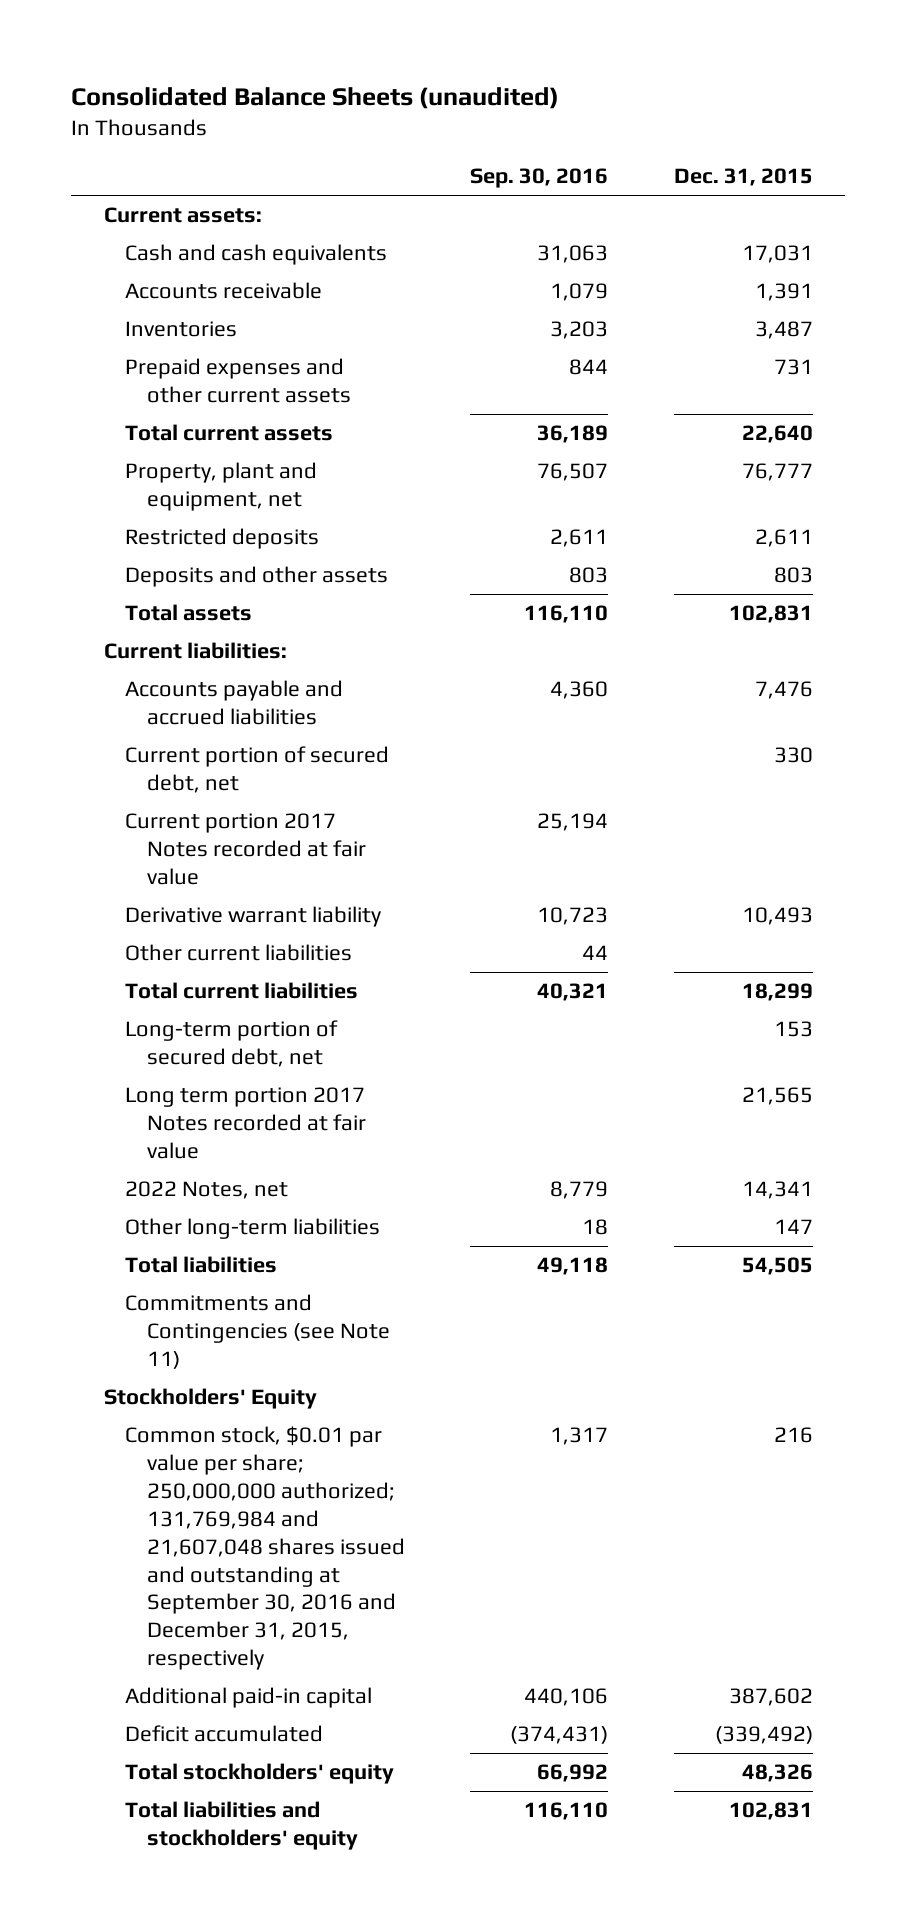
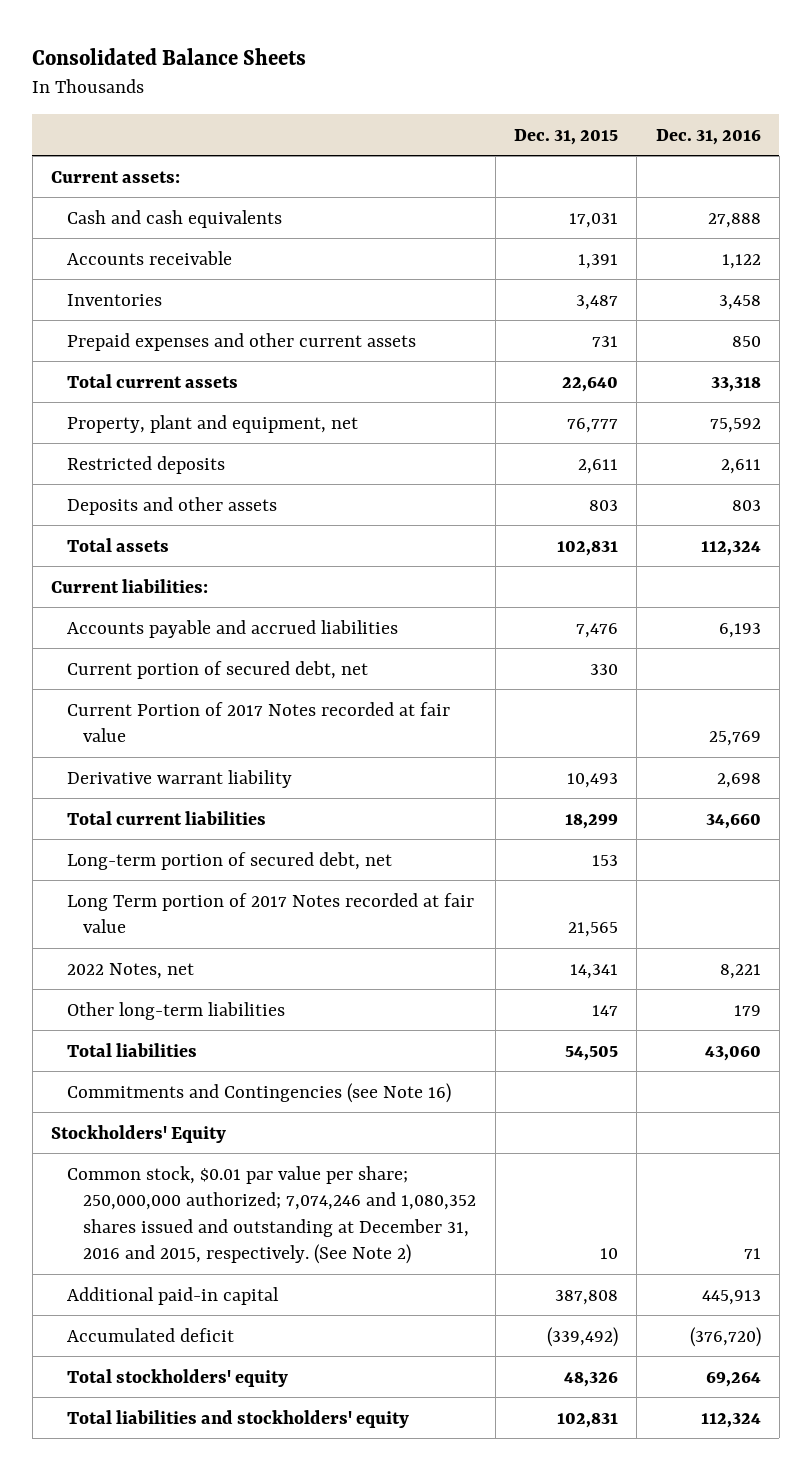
- Consolidated Balance Sheets (unaudited)
+ Consolidated Balance Sheets
- | Sep. 30, 2016 | Dec. 31, 2015
+ | Dec. 31, 2015 | Dec. 31, 2016
- Current portion 2017 Notes recorded at fair value | 25,194 |
+ Current Portion of 2017 Notes recorded at fair value | | 25,769
- Other current liabilities | 44 |
- Long term portion 2017 Notes recorded at fair value | | 21,565
+ Long Term portion of 2017 Notes recorded at fair value | 21,565 |
- Commitments and Contingencies (see Note 11)
+ Commitments and Contingencies (see Note 16)
- Common stock, $0.01 par value per share; 250,000,000 authorized; 131,769,984 and 21,607,048 shares issued and outstanding at September 30, 2016 and December 31, 2015, respectively | 1,317 | 216
- Additional paid-in capital | 440,106 | 387,602
- Deficit accumulated | (374,431) | (339,492)
+ Common stock, $0.01 par value per share; 250,000,000 authorized; 7,074,246 and 1,080,352 shares issued and outstanding at December 31, 2016 and 2015, respectively. (See Note 2) | 10 | 71
+ Additional paid-in capital | 387,808 | 445,913
+ Accumulated deficit | (339,492) | (376,720)

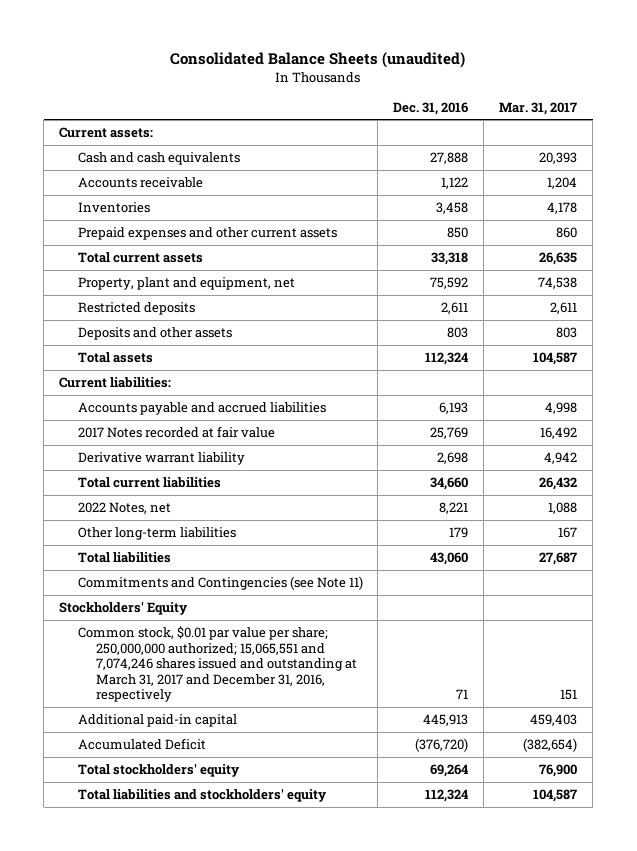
- Consolidated Balance Sheets
+ Consolidated Balance Sheets (unaudited)
- | Dec. 31, 2015 | Dec. 31, 2016
+ | Dec. 31, 2016 | Mar. 31, 2017
- Current portion of secured debt, net | 330 |
- Current Portion of 2017 Notes recorded at fair value | | 25,769
+ 2017 Notes recorded at fair value | 25,769 | 16,492
- Long-term portion of secured debt, net | 153 |
- Long Term portion of 2017 Notes recorded at fair value | 21,565 |
- Commitments and Contingencies (see Note 16)
+ Commitments and Contingencies (see Note 11)
- Common stock, $0.01 par value per share; 250,000,000 authorized; 7,074,246 and 1,080,352 shares issued and outstanding at December 31, 2016 and 2015, respectively. (See Note 2) | 10 | 71
+ Common stock, $0.01 par value per share; 250,000,000 authorized; 15,065,551 and 7,074,246 shares issued and outstanding at March 31, 2017 and December 31, 2016, respectively | 71 | 151
- Accumulated deficit | (339,492) | (376,720)
+ Accumulated Deficit | (376,720) | (382,654)

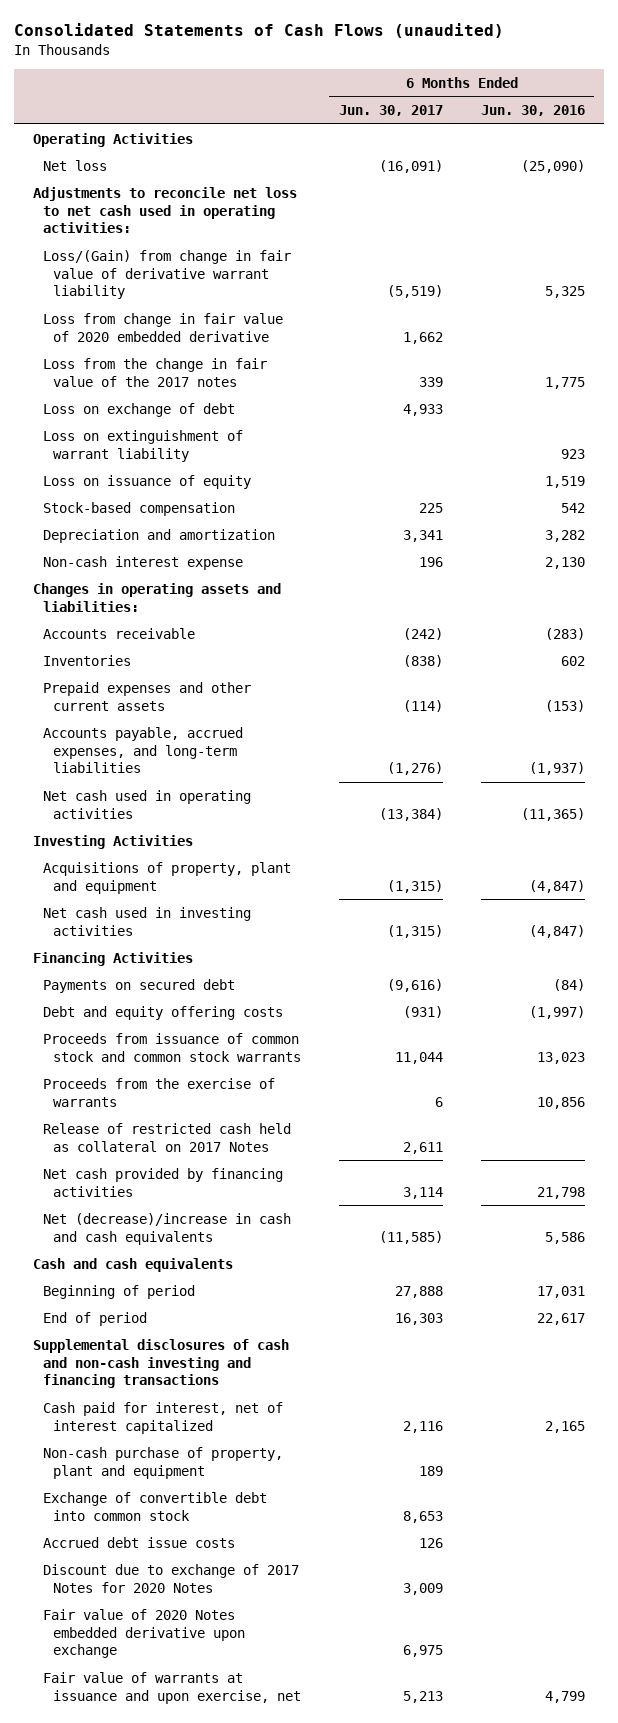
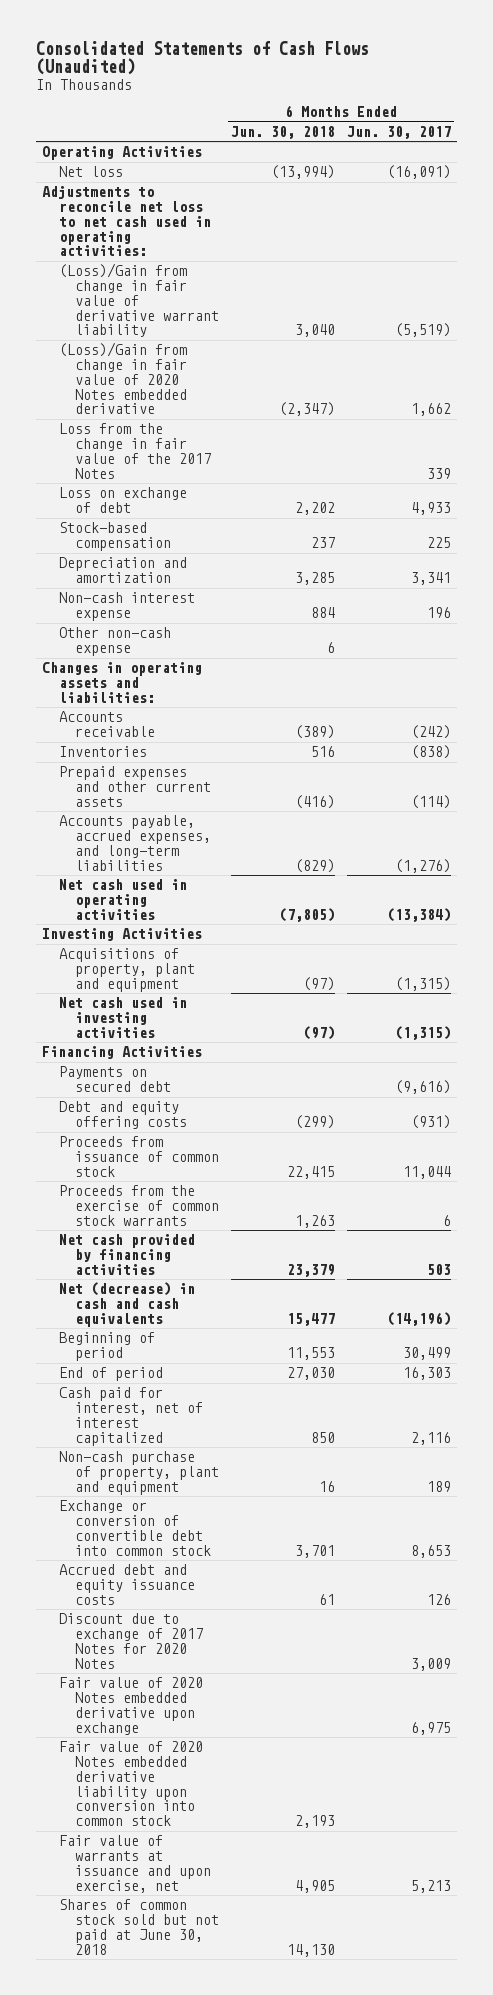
- Consolidated Statements of Cash Flows (unaudited)
+ Consolidated Statements of Cash Flows (Unaudited)
- | 6 Months Ended Jun. 30, 2017 | 6 Months Ended Jun. 30, 2016
+ | 6 Months Ended Jun. 30, 2018 | 6 Months Ended Jun. 30, 2017
- Loss/(Gain) from change in fair value of derivative warrant liability | (5,519) | 5,325
- Loss from change in fair value of 2020 embedded derivative | 1,662 |
- Loss from the change in fair value of the 2017 notes | 339 | 1,775
+ (Loss)/Gain from change in fair value of derivative warrant liability | 3,040 | (5,519)
+ (Loss)/Gain from change in fair value of 2020 Notes embedded derivative | (2,347) | 1,662
+ Loss from the change in fair value of the 2017 Notes | | 339
- Loss on extinguishment of warrant liability | | 923
- Loss on issuance of equity | | 1,519
+ Other non-cash expense | 6 |
- Proceeds from issuance of common stock and common stock warrants | 11,044 | 13,023
- Proceeds from the exercise of warrants | 6 | 10,856
- Release of restricted cash held as collateral on 2017 Notes | 2,611 |
- Net cash provided by financing activities | 3,114 | 21,798
- Net (decrease)/increase in cash and cash equivalents | (11,585) | 5,586
- Cash and cash equivalents
- Beginning of period | 27,888 | 17,031
+ Proceeds from issuance of common stock | 22,415 | 11,044
+ Proceeds from the exercise of common stock warrants | 1,263 | 6
+ Net cash provided by financing activities | 23,379 | 503
+ Net (decrease) in cash and cash equivalents | 15,477 | (14,196)
+ Beginning of period | 11,553 | 30,499
- Supplemental disclosures of cash and non-cash investing and financing transactions
- Exchange of convertible debt into common stock | 8,653 |
- Accrued debt issue costs | 126 |
+ Exchange or conversion of convertible debt into common stock | 3,701 | 8,653
+ Accrued debt and equity issuance costs | 61 | 126
+ Fair value of 2020 Notes embedded derivative liability upon conversion into common stock | 2,193 |
+ Shares of common stock sold but not paid at June 30, 2018 | 14,130 |

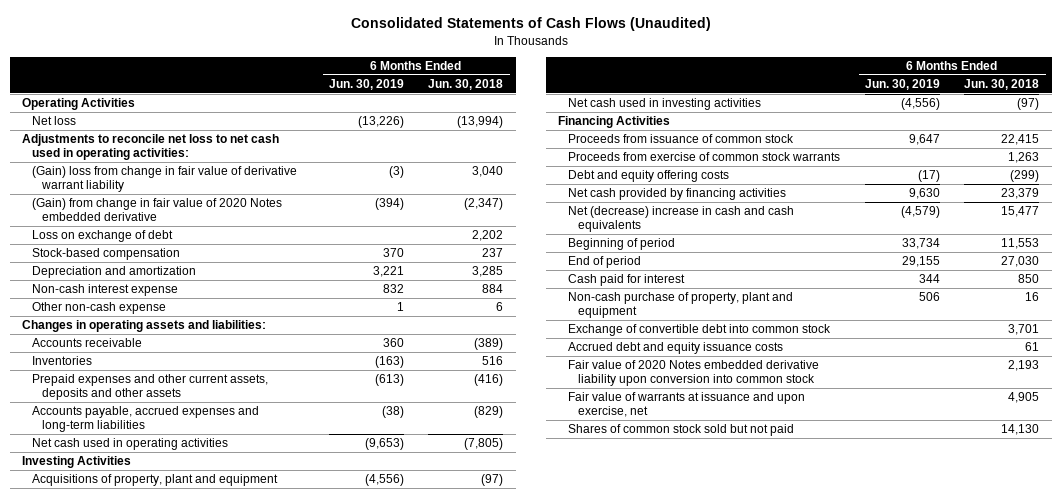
- | 6 Months Ended Jun. 30, 2018 | 6 Months Ended Jun. 30, 2017
+ | 6 Months Ended Jun. 30, 2019 | 6 Months Ended Jun. 30, 2018
- (Loss)/Gain from change in fair value of derivative warrant liability | 3,040 | (5,519)
- (Loss)/Gain from change in fair value of 2020 Notes embedded derivative | (2,347) | 1,662
- Loss from the change in fair value of the 2017 Notes | | 339
+ (Gain) loss from change in fair value of derivative warrant liability | (3) | 3,040
+ (Gain) from change in fair value of 2020 Notes embedded derivative | (394) | (2,347)
- Prepaid expenses and other current assets | (416) | (114)
- Accounts payable, accrued expenses, and long-term liabilities | (829) | (1,276)
+ Prepaid expenses and other current assets, deposits and other assets | (613) | (416)
+ Accounts payable, accrued expenses and long-term liabilities | (38) | (829)
- Payments on secured debt | | (9,616)
- Proceeds from the exercise of common stock warrants | 1,263 | 6
+ Proceeds from exercise of common stock warrants | | 1,263
moved down: Debt and equity offering costs | (17) | (299)
- Net (decrease) in cash and cash equivalents | 15,477 | (14,196)
+ Net (decrease) increase in cash and cash equivalents | (4,579) | 15,477
- Cash paid for interest, net of interest capitalized | 850 | 2,116
+ Cash paid for interest | 344 | 850
- Exchange or conversion of convertible debt into common stock | 3,701 | 8,653
+ Exchange of convertible debt into common stock | | 3,701
- Discount due to exchange of 2017 Notes for 2020 Notes | | 3,009
- Fair value of 2020 Notes embedded derivative upon exchange | | 6,975
- Shares of common stock sold but not paid at June 30, 2018 | 14,130 |
+ Shares of common stock sold but not paid | | 14,130

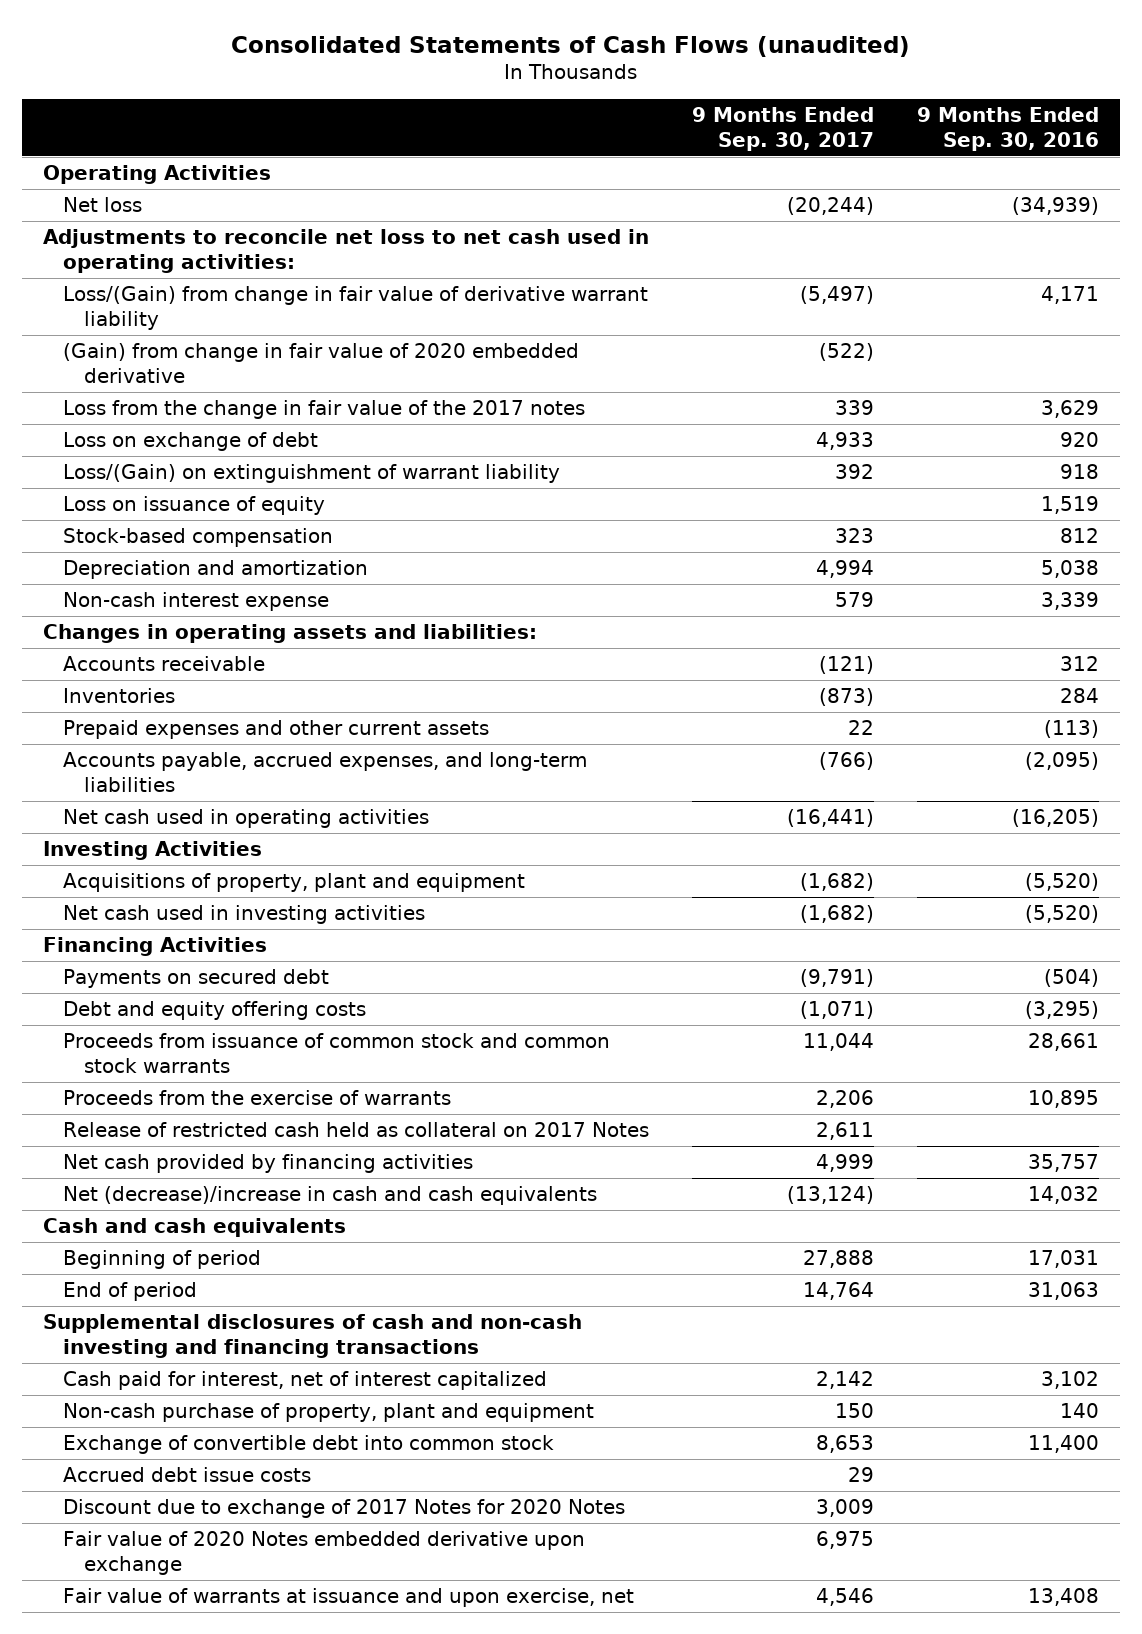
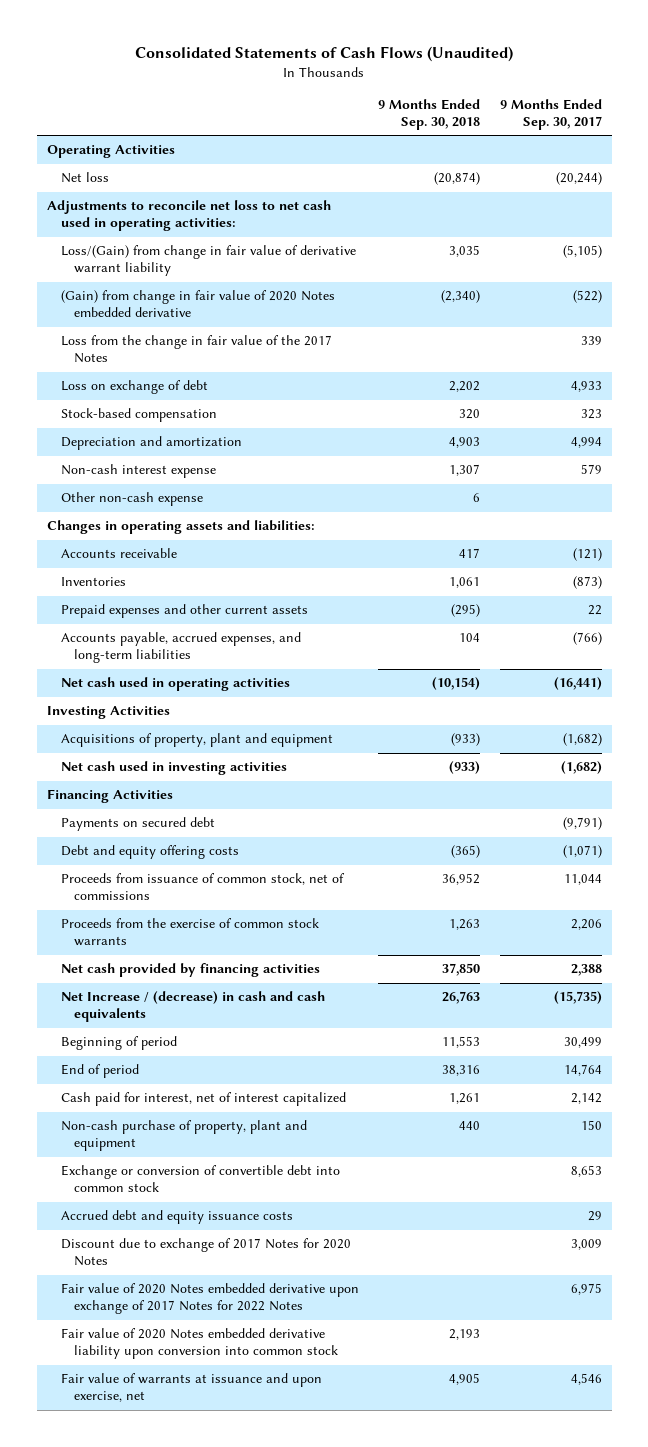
- Consolidated Statements of Cash Flows (unaudited)
+ Consolidated Statements of Cash Flows (Unaudited)
- | 9 Months Ended Sep. 30, 2017 | 9 Months Ended Sep. 30, 2016
+ | 9 Months Ended Sep. 30, 2018 | 9 Months Ended Sep. 30, 2017
- Loss/(Gain) from change in fair value of derivative warrant liability | (5,497) | 4,171
- (Gain) from change in fair value of 2020 embedded derivative | (522) |
- Loss from the change in fair value of the 2017 notes | 339 | 3,629
+ Loss/(Gain) from change in fair value of derivative warrant liability | 3,035 | (5,105)
+ (Gain) from change in fair value of 2020 Notes embedded derivative | (2,340) | (522)
+ Loss from the change in fair value of the 2017 Notes | | 339
- Loss/(Gain) on extinguishment of warrant liability | 392 | 918
- Loss on issuance of equity | | 1,519
+ Other non-cash expense | 6 |
- Proceeds from issuance of common stock and common stock warrants | 11,044 | 28,661
- Proceeds from the exercise of warrants | 2,206 | 10,895
- Release of restricted cash held as collateral on 2017 Notes | 2,611 |
- Net cash provided by financing activities | 4,999 | 35,757
- Net (decrease)/increase in cash and cash equivalents | (13,124) | 14,032
- Cash and cash equivalents
- Beginning of period | 27,888 | 17,031
+ Proceeds from issuance of common stock, net of commissions | 36,952 | 11,044
+ Proceeds from the exercise of common stock warrants | 1,263 | 2,206
+ Net cash provided by financing activities | 37,850 | 2,388
+ Net Increase / (decrease) in cash and cash equivalents | 26,763 | (15,735)
+ Beginning of period | 11,553 | 30,499
- Supplemental disclosures of cash and non-cash investing and financing transactions
- Exchange of convertible debt into common stock | 8,653 | 11,400
- Accrued debt issue costs | 29 |
+ Exchange or conversion of convertible debt into common stock | | 8,653
+ Accrued debt and equity issuance costs | | 29
- Fair value of 2020 Notes embedded derivative upon exchange | 6,975 |
+ Fair value of 2020 Notes embedded derivative upon exchange of 2017 Notes for 2022 Notes | | 6,975
+ Fair value of 2020 Notes embedded derivative liability upon conversion into common stock | 2,193 |

